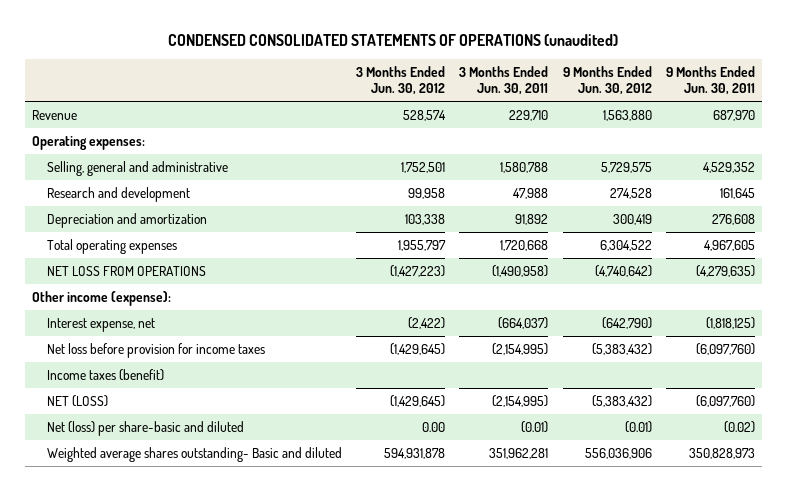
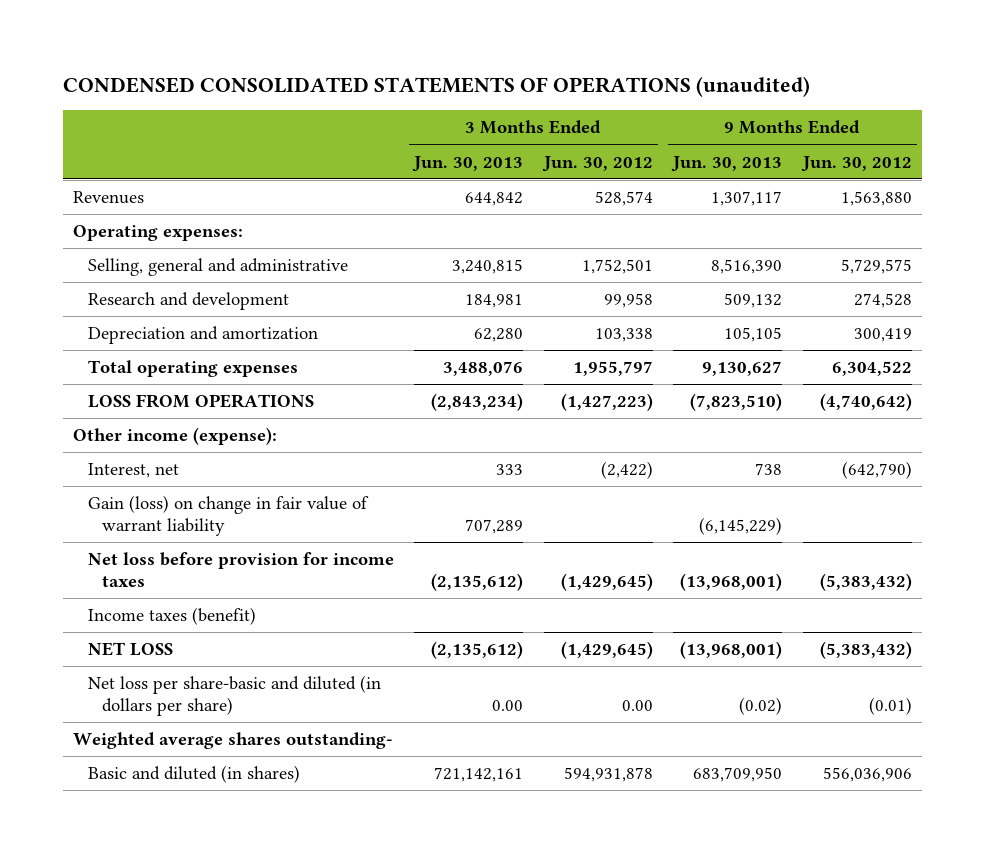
- | 3 Months Ended Jun. 30, 2012 | 3 Months Ended Jun. 30, 2011 | 9 Months Ended Jun. 30, 2012 | 9 Months Ended Jun. 30, 2011
+ | 3 Months Ended Jun. 30, 2013 | 3 Months Ended Jun. 30, 2012 | 9 Months Ended Jun. 30, 2013 | 9 Months Ended Jun. 30, 2012
- Revenue | 528,574 | 229,710 | 1,563,880 | 687,970
+ Revenues | 644,842 | 528,574 | 1,307,117 | 1,563,880
- NET LOSS FROM OPERATIONS | (1,427,223) | (1,490,958) | (4,740,642) | (4,279,635)
+ LOSS FROM OPERATIONS | (2,843,234) | (1,427,223) | (7,823,510) | (4,740,642)
- Interest expense, net | (2,422) | (664,037) | (642,790) | (1,818,125)
+ Interest, net | 333 | (2,422) | 738 | (642,790)
+ Gain (loss) on change in fair value of warrant liability | 707,289 | | (6,145,229) |
- NET (LOSS) | (1,429,645) | (2,154,995) | (5,383,432) | (6,097,760)
- Net (loss) per share-basic and diluted | 0.00 | (0.01) | (0.01) | (0.02)
- Weighted average shares outstanding- Basic and diluted | 594,931,878 | 351,962,281 | 556,036,906 | 350,828,973
+ NET LOSS | (2,135,612) | (1,429,645) | (13,968,001) | (5,383,432)
+ Net loss per share-basic and diluted (in dollars per share) | 0.00 | 0.00 | (0.02) | (0.01)
+ Weighted average shares outstanding-
+ Basic and diluted (in shares) | 721,142,161 | 594,931,878 | 683,709,950 | 556,036,906

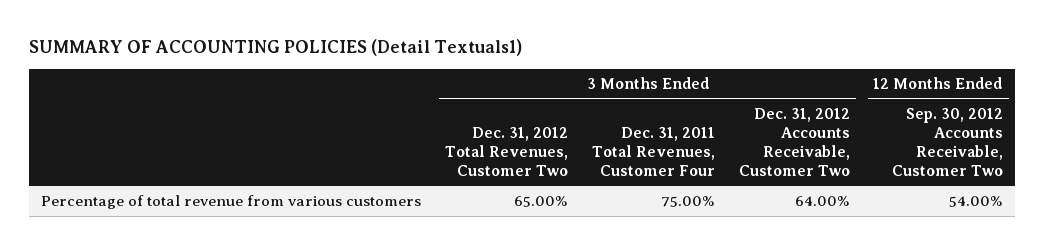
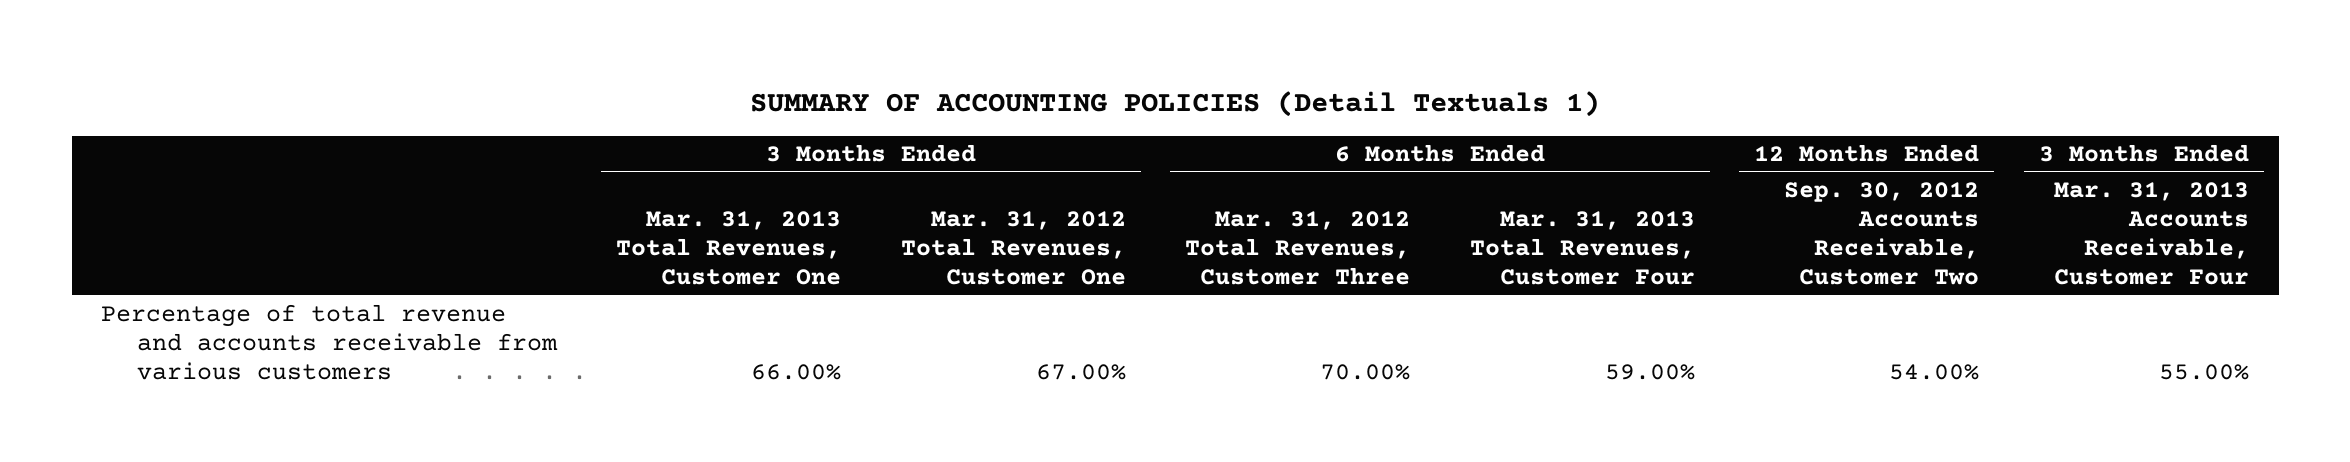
- SUMMARY OF ACCOUNTING POLICIES (Detail Textuals1)
+ SUMMARY OF ACCOUNTING POLICIES (Detail Textuals 1)
- | 3 Months Ended Dec. 31, 2012 Total Revenues, Customer Two | 3 Months Ended Dec. 31, 2011 Total Revenues, Customer Four | 3 Months Ended Dec. 31, 2012 Accounts Receivable, Customer Two | 12 Months Ended Sep. 30, 2012 Accounts Receivable, Customer Two
+ | 3 Months Ended Mar. 31, 2013 Total Revenues, Customer One | 3 Months Ended Mar. 31, 2012 Total Revenues, Customer One | 6 Months Ended Mar. 31, 2012 Total Revenues, Customer Three | 6 Months Ended Mar. 31, 2013 Total Revenues, Customer Four | 12 Months Ended Sep. 30, 2012 Accounts Receivable, Customer Two | 3 Months Ended Mar. 31, 2013 Accounts Receivable, Customer Four
- Percentage of total revenue from various customers | 65.00% | 75.00% | 64.00% | 54.00%
+ Percentage of total revenue and accounts receivable from various customers | 66.00% | 67.00% | 70.00% | 59.00% | 54.00% | 55.00%

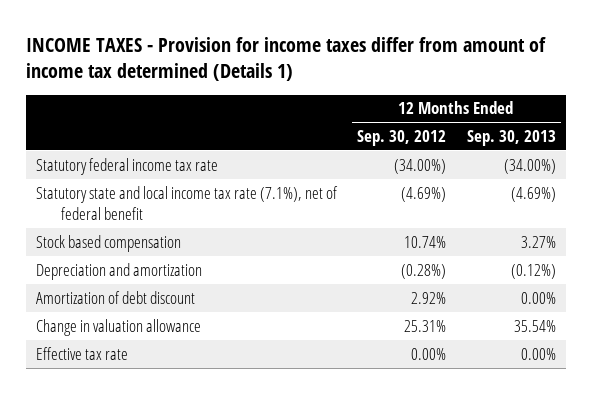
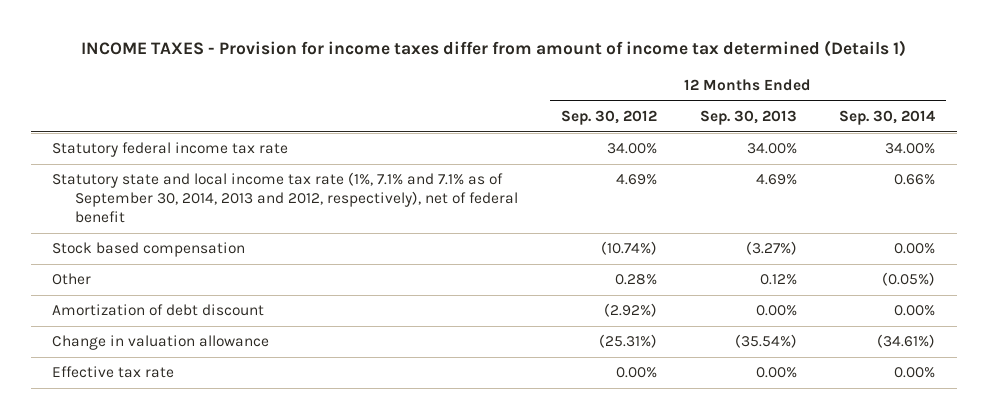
- | 12 Months Ended Sep. 30, 2012 | 12 Months Ended Sep. 30, 2013
+ | 12 Months Ended Sep. 30, 2012 | 12 Months Ended Sep. 30, 2013 | 12 Months Ended Sep. 30, 2014
- Statutory federal income tax rate | (34.00%) | (34.00%)
- Statutory state and local income tax rate (7.1%), net of federal benefit | (4.69%) | (4.69%)
- Stock based compensation | 10.74% | 3.27%
- Depreciation and amortization | (0.28%) | (0.12%)
- Amortization of debt discount | 2.92% | 0.00%
- Change in valuation allowance | 25.31% | 35.54%
+ Statutory federal income tax rate | 34.00% | 34.00% | 34.00%
+ Statutory state and local income tax rate (1%, 7.1% and 7.1% as of September 30, 2014, 2013 and 2012, respectively), net of federal benefit | 4.69% | 4.69% | 0.66%
+ Stock based compensation | (10.74%) | (3.27%) | 0.00%
+ Other | 0.28% | 0.12% | (0.05%)
+ Amortization of debt discount | (2.92%) | 0.00% | 0.00%
+ Change in valuation allowance | (25.31%) | (35.54%) | (34.61%)

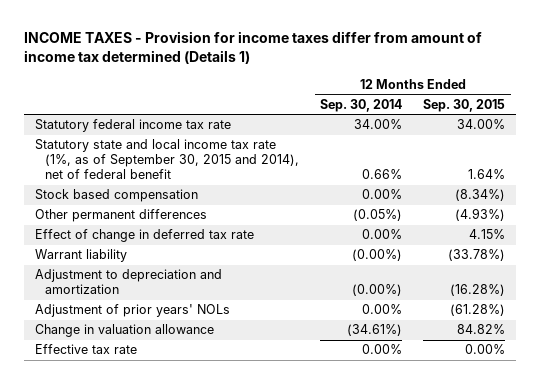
- | 12 Months Ended Sep. 30, 2012 | 12 Months Ended Sep. 30, 2013 | 12 Months Ended Sep. 30, 2014
+ | 12 Months Ended Sep. 30, 2014 | 12 Months Ended Sep. 30, 2015
- Statutory state and local income tax rate (1%, 7.1% and 7.1% as of September 30, 2014, 2013 and 2012, respectively), net of federal benefit | 4.69% | 4.69% | 0.66%
+ Statutory state and local income tax rate (1%, as of September 30, 2015 and 2014), net of federal benefit | 0.66% | 1.64%
- Other | 0.28% | 0.12% | (0.05%)
- Amortization of debt discount | (2.92%) | 0.00% | 0.00%
+ Other permanent differences | (0.05%) | (4.93%)
+ Effect of change in deferred tax rate | 0.00% | 4.15%
+ Warrant liability | (0.00%) | (33.78%)
+ Adjustment to depreciation and amortization | (0.00%) | (16.28%)
+ Adjustment of prior years' NOLs | 0.00% | (61.28%)

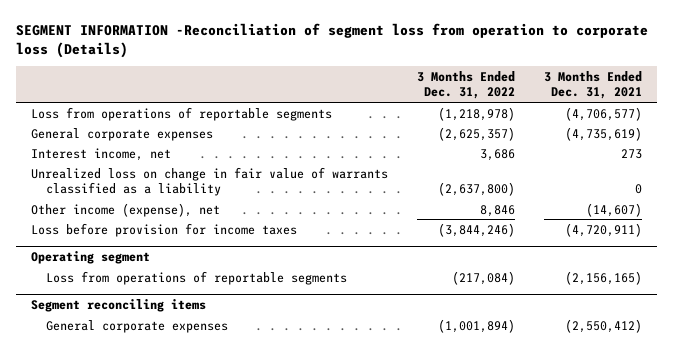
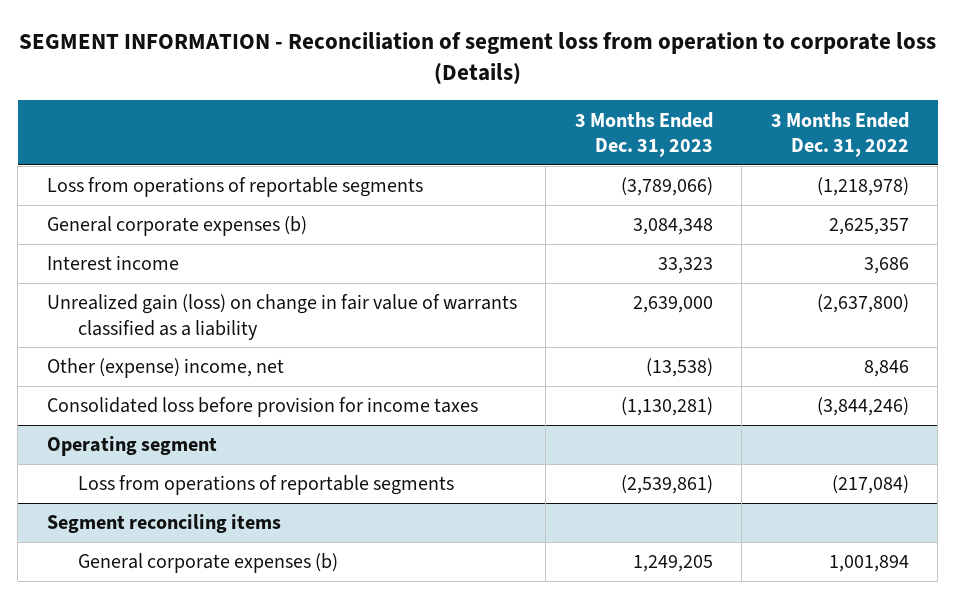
- SEGMENT INFORMATION -Reconciliation of segment loss from operation to corporate loss (Details)
+ SEGMENT INFORMATION - Reconciliation of segment loss from operation to corporate loss (Details)
- | 3 Months Ended Dec. 31, 2022 | 3 Months Ended Dec. 31, 2021
+ | 3 Months Ended Dec. 31, 2023 | 3 Months Ended Dec. 31, 2022
- General corporate expenses | (2,625,357) | (4,735,619)
- Interest income, net | 3,686 | 273
- Unrealized loss on change in fair value of warrants classified as a liability | (2,637,800) | 0
- Other income (expense), net | 8,846 | (14,607)
- Loss before provision for income taxes | (3,844,246) | (4,720,911)
+ General corporate expenses (b) | 3,084,348 | 2,625,357
+ Interest income | 33,323 | 3,686
+ Unrealized gain (loss) on change in fair value of warrants classified as a liability | 2,639,000 | (2,637,800)
+ Other (expense) income, net | (13,538) | 8,846
+ Consolidated loss before provision for income taxes | (1,130,281) | (3,844,246)
@ Segment reconciling items
- General corporate expenses | (1,001,894) | (2,550,412)
+ General corporate expenses (b) | 1,249,205 | 1,001,894

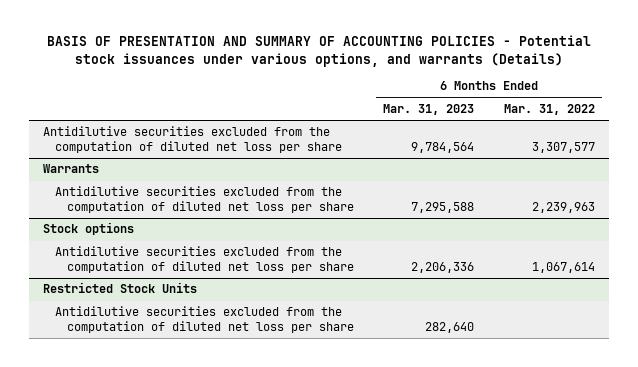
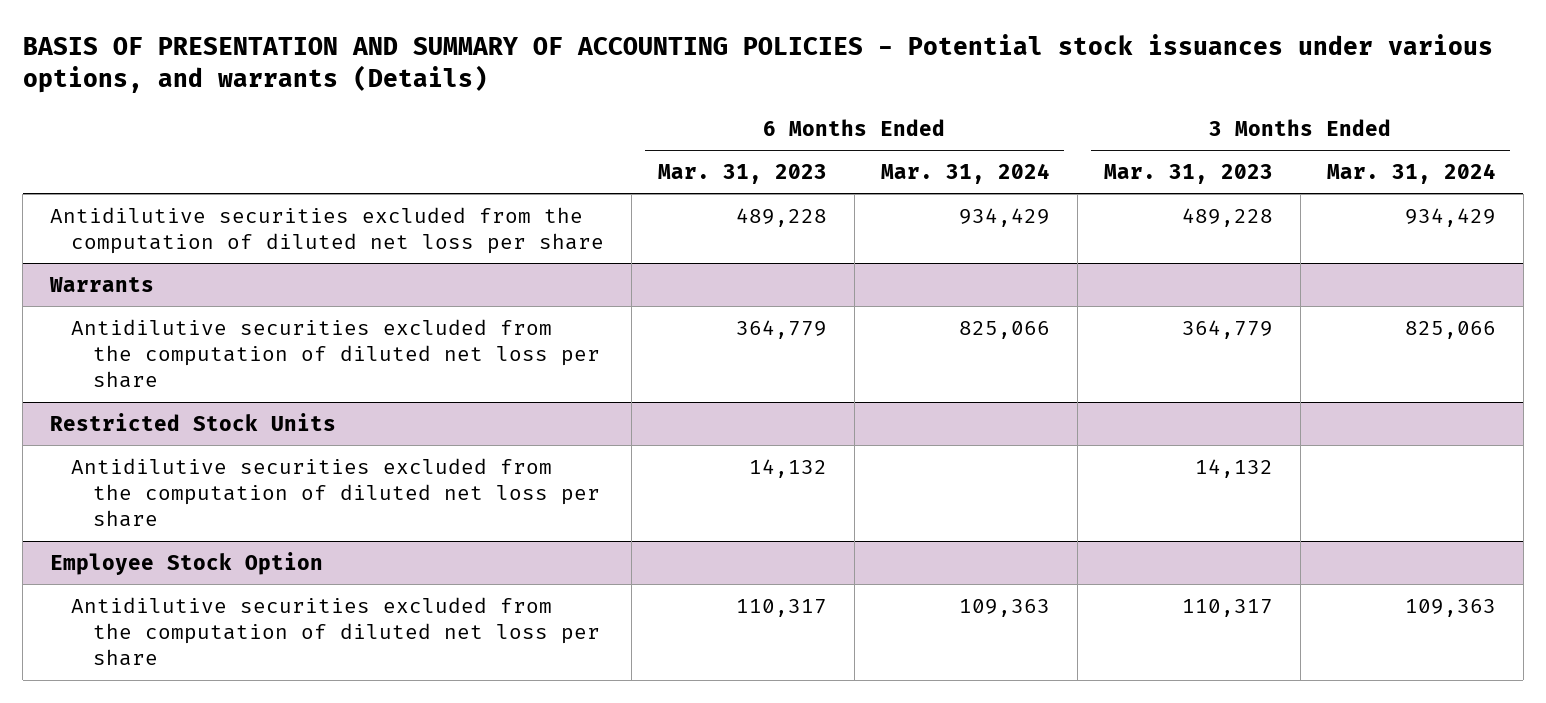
- | 6 Months Ended Mar. 31, 2023 | 6 Months Ended Mar. 31, 2022
+ | 6 Months Ended Mar. 31, 2023 | 6 Months Ended Mar. 31, 2024 | 3 Months Ended Mar. 31, 2023 | 3 Months Ended Mar. 31, 2024
- Antidilutive securities excluded from the computation of diluted net loss per share | 9,784,564 | 3,307,577
+ Antidilutive securities excluded from the computation of diluted net loss per share | 489,228 | 934,429 | 489,228 | 934,429
@ Warrants
- Antidilutive securities excluded from the computation of diluted net loss per share | 7,295,588 | 2,239,963
- Stock options
- Antidilutive securities excluded from the computation of diluted net loss per share | 2,206,336 | 1,067,614
@ Warrants
+ Antidilutive securities excluded from the computation of diluted net loss per share | 364,779 | 825,066 | 364,779 | 825,066
@ Restricted Stock Units
- Antidilutive securities excluded from the computation of diluted net loss per share | 282,640 |
+ Antidilutive securities excluded from the computation of diluted net loss per share | 14,132 | | 14,132 |
+ Employee Stock Option
+ Antidilutive securities excluded from the computation of diluted net loss per share | 110,317 | 109,363 | 110,317 | 109,363

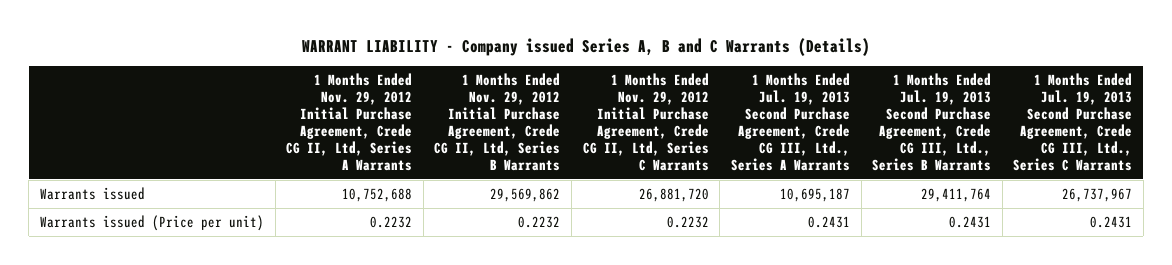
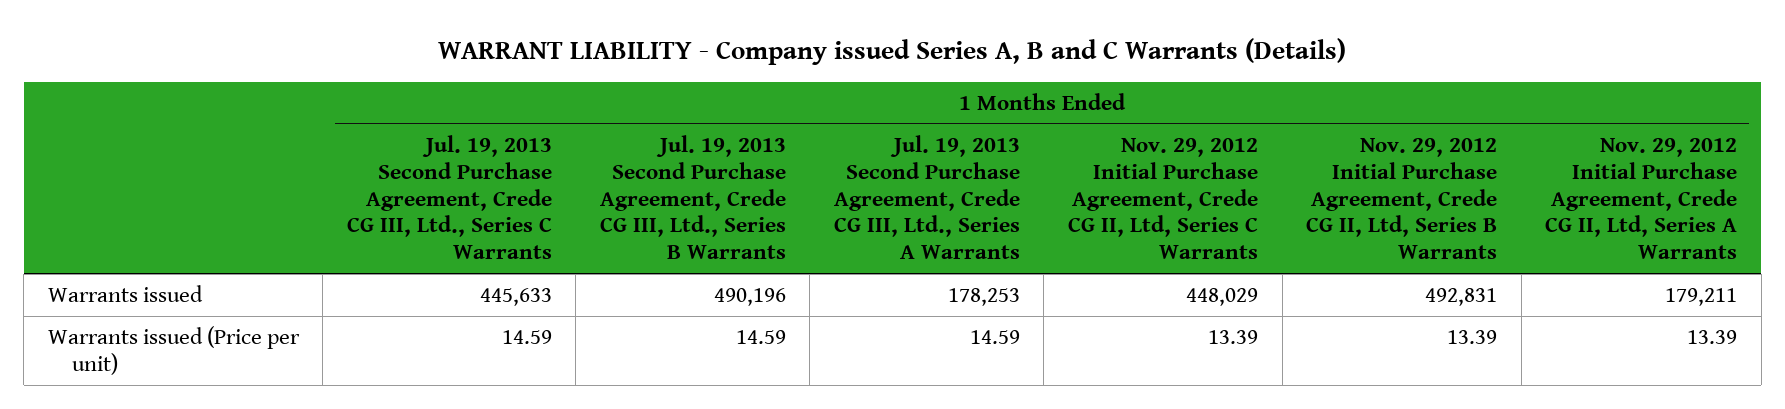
- | 1 Months Ended Nov. 29, 2012 Initial Purchase Agreement, Crede CG II, Ltd, Series A Warrants | 1 Months Ended Nov. 29, 2012 Initial Purchase Agreement, Crede CG II, Ltd, Series B Warrants | 1 Months Ended Nov. 29, 2012 Initial Purchase Agreement, Crede CG II, Ltd, Series C Warrants | 1 Months Ended Jul. 19, 2013 Second Purchase Agreement, Crede CG III, Ltd., Series A Warrants | 1 Months Ended Jul. 19, 2013 Second Purchase Agreement, Crede CG III, Ltd., Series B Warrants | 1 Months Ended Jul. 19, 2013 Second Purchase Agreement, Crede CG III, Ltd., Series C Warrants
+ | 1 Months Ended Jul. 19, 2013 Second Purchase Agreement, Crede CG III, Ltd., Series C Warrants | 1 Months Ended Jul. 19, 2013 Second Purchase Agreement, Crede CG III, Ltd., Series B Warrants | 1 Months Ended Jul. 19, 2013 Second Purchase Agreement, Crede CG III, Ltd., Series A Warrants | 1 Months Ended Nov. 29, 2012 Initial Purchase Agreement, Crede CG II, Ltd, Series C Warrants | 1 Months Ended Nov. 29, 2012 Initial Purchase Agreement, Crede CG II, Ltd, Series B Warrants | 1 Months Ended Nov. 29, 2012 Initial Purchase Agreement, Crede CG II, Ltd, Series A Warrants
- Warrants issued | 10,752,688 | 29,569,862 | 26,881,720 | 10,695,187 | 29,411,764 | 26,737,967
- Warrants issued (Price per unit) | 0.2232 | 0.2232 | 0.2232 | 0.2431 | 0.2431 | 0.2431
+ Warrants issued | 445,633 | 490,196 | 178,253 | 448,029 | 492,831 | 179,211
+ Warrants issued (Price per unit) | 14.59 | 14.59 | 14.59 | 13.39 | 13.39 | 13.39

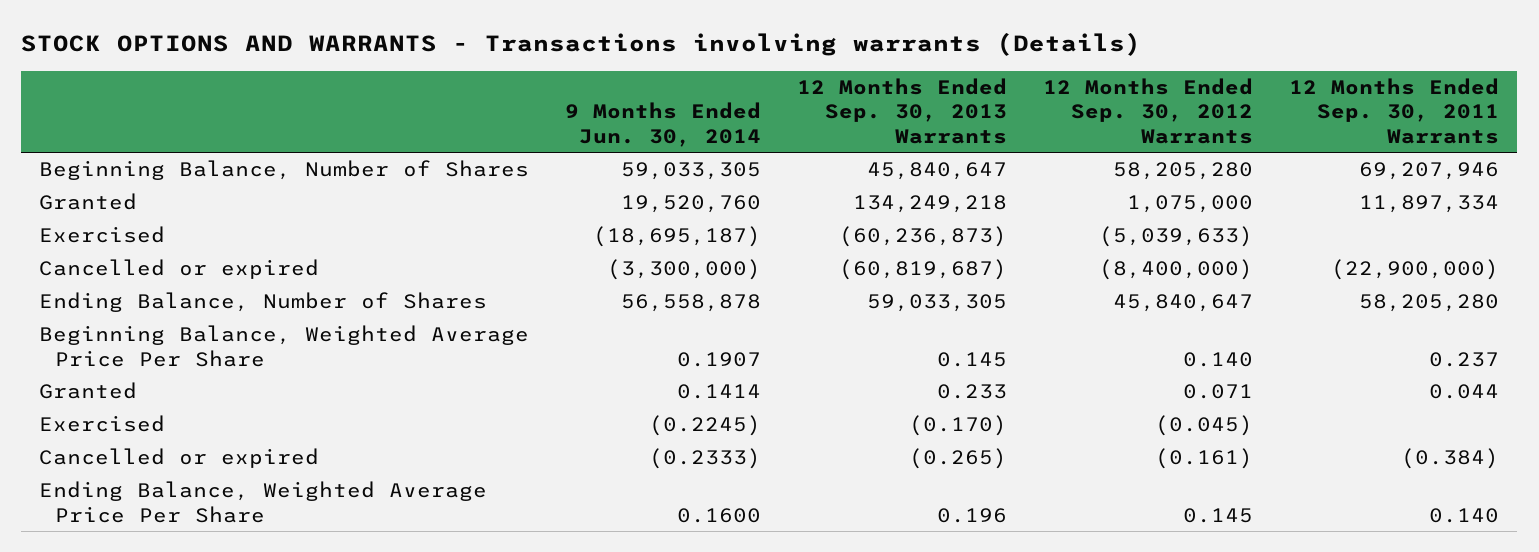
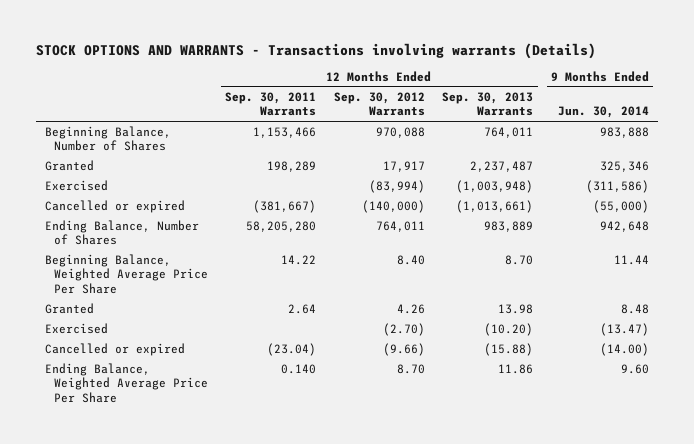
- | 9 Months Ended Jun. 30, 2014 | 12 Months Ended Sep. 30, 2013 Warrants | 12 Months Ended Sep. 30, 2012 Warrants | 12 Months Ended Sep. 30, 2011 Warrants
+ | 12 Months Ended Sep. 30, 2011 Warrants | 12 Months Ended Sep. 30, 2012 Warrants | 12 Months Ended Sep. 30, 2013 Warrants | 9 Months Ended Jun. 30, 2014
- Beginning Balance, Number of Shares | 59,033,305 | 45,840,647 | 58,205,280 | 69,207,946
- Granted | 19,520,760 | 134,249,218 | 1,075,000 | 11,897,334
- Exercised | (18,695,187) | (60,236,873) | (5,039,633) |
- Cancelled or expired | (3,300,000) | (60,819,687) | (8,400,000) | (22,900,000)
- Ending Balance, Number of Shares | 56,558,878 | 59,033,305 | 45,840,647 | 58,205,280
- Beginning Balance, Weighted Average Price Per Share | 0.1907 | 0.145 | 0.140 | 0.237
- Granted | 0.1414 | 0.233 | 0.071 | 0.044
- Exercised | (0.2245) | (0.170) | (0.045) |
- Cancelled or expired | (0.2333) | (0.265) | (0.161) | (0.384)
- Ending Balance, Weighted Average Price Per Share | 0.1600 | 0.196 | 0.145 | 0.140
+ Beginning Balance, Number of Shares | 1,153,466 | 970,088 | 764,011 | 983,888
+ Granted | 198,289 | 17,917 | 2,237,487 | 325,346
+ Exercised | | (83,994) | (1,003,948) | (311,586)
+ Cancelled or expired | (381,667) | (140,000) | (1,013,661) | (55,000)
+ Ending Balance, Number of Shares | 58,205,280 | 764,011 | 983,889 | 942,648
+ Beginning Balance, Weighted Average Price Per Share | 14.22 | 8.40 | 8.70 | 11.44
+ Granted | 2.64 | 4.26 | 13.98 | 8.48
+ Exercised | | (2.70) | (10.20) | (13.47)
+ Cancelled or expired | (23.04) | (9.66) | (15.88) | (14.00)
+ Ending Balance, Weighted Average Price Per Share | 0.140 | 8.70 | 11.86 | 9.60

